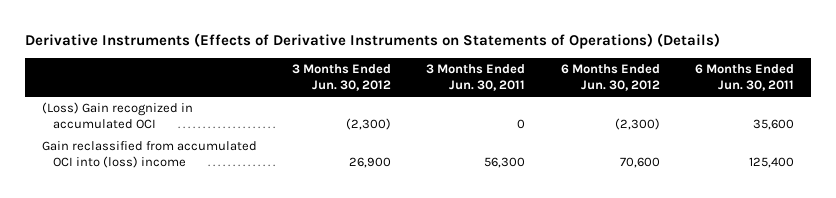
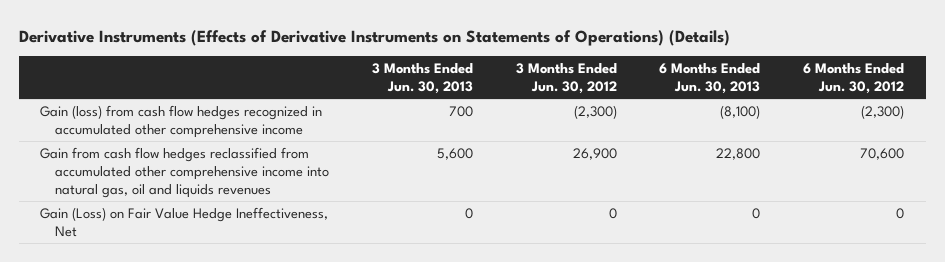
- | 3 Months Ended Jun. 30, 2012 | 3 Months Ended Jun. 30, 2011 | 6 Months Ended Jun. 30, 2012 | 6 Months Ended Jun. 30, 2011
+ | 3 Months Ended Jun. 30, 2013 | 3 Months Ended Jun. 30, 2012 | 6 Months Ended Jun. 30, 2013 | 6 Months Ended Jun. 30, 2012
- (Loss) Gain recognized in accumulated OCI | (2,300) | 0 | (2,300) | 35,600
- Gain reclassified from accumulated OCI into (loss) income | 26,900 | 56,300 | 70,600 | 125,400
+ Gain (loss) from cash flow hedges recognized in accumulated other comprehensive income | 700 | (2,300) | (8,100) | (2,300)
+ Gain from cash flow hedges reclassified from accumulated other comprehensive income into natural gas, oil and liquids revenues | 5,600 | 26,900 | 22,800 | 70,600
+ Gain (Loss) on Fair Value Hedge Ineffectiveness, Net | 0 | 0 | 0 | 0

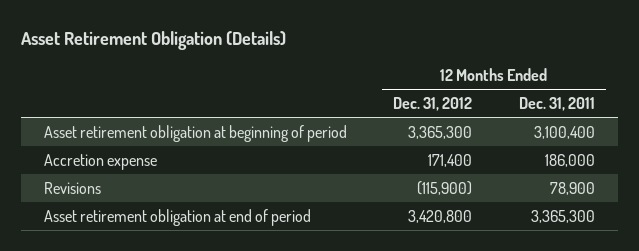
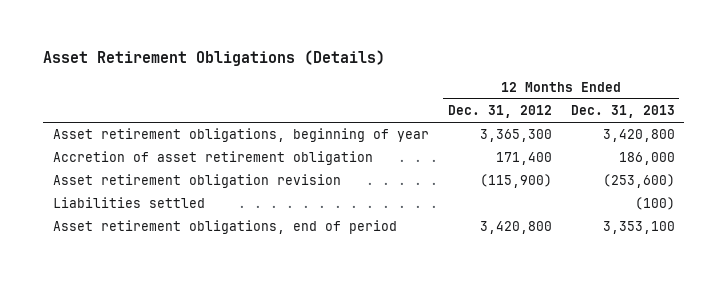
- Asset Retirement Obligation (Details)
+ Asset Retirement Obligations (Details)
- | 12 Months Ended Dec. 31, 2012 | 12 Months Ended Dec. 31, 2011
+ | 12 Months Ended Dec. 31, 2012 | 12 Months Ended Dec. 31, 2013
- Asset retirement obligation at beginning of period | 3,365,300 | 3,100,400
- Accretion expense | 171,400 | 186,000
- Revisions | (115,900) | 78,900
- Asset retirement obligation at end of period | 3,420,800 | 3,365,300
+ Asset retirement obligations, beginning of year | 3,365,300 | 3,420,800
+ Accretion of asset retirement obligation | 171,400 | 186,000
+ Asset retirement obligation revision | (115,900) | (253,600)
+ Liabilities settled | | (100)
+ Asset retirement obligations, end of period | 3,420,800 | 3,353,100

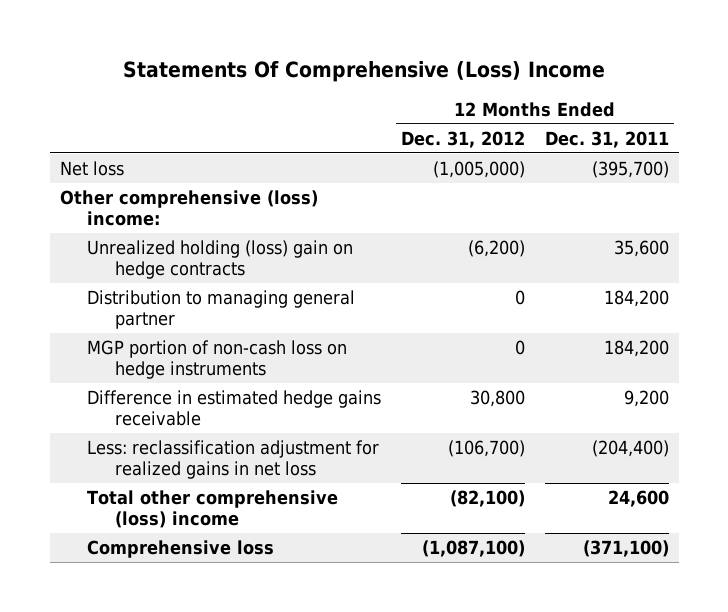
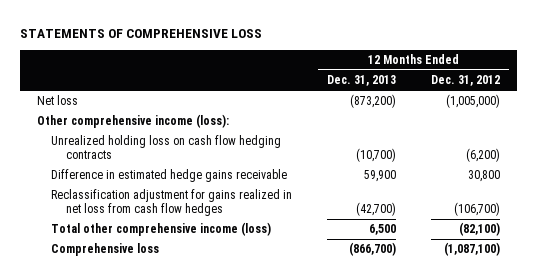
- Statements Of Comprehensive (Loss) Income
+ STATEMENTS OF COMPREHENSIVE LOSS
- | 12 Months Ended Dec. 31, 2012 | 12 Months Ended Dec. 31, 2011
+ | 12 Months Ended Dec. 31, 2013 | 12 Months Ended Dec. 31, 2012
- Other comprehensive (loss) income:
- Unrealized holding (loss) gain on hedge contracts | (6,200) | 35,600
- Distribution to managing general partner | 0 | 184,200
- MGP portion of non-cash loss on hedge instruments | 0 | 184,200
+ Other comprehensive income (loss):
+ Unrealized holding loss on cash flow hedging contracts | (10,700) | (6,200)
- Less: reclassification adjustment for realized gains in net loss | (106,700) | (204,400)
- Total other comprehensive (loss) income | (82,100) | 24,600
+ Reclassification adjustment for gains realized in net loss from cash flow hedges | (42,700) | (106,700)
+ Total other comprehensive income (loss) | 6,500 | (82,100)

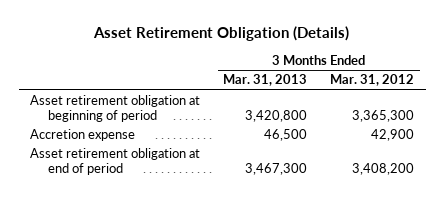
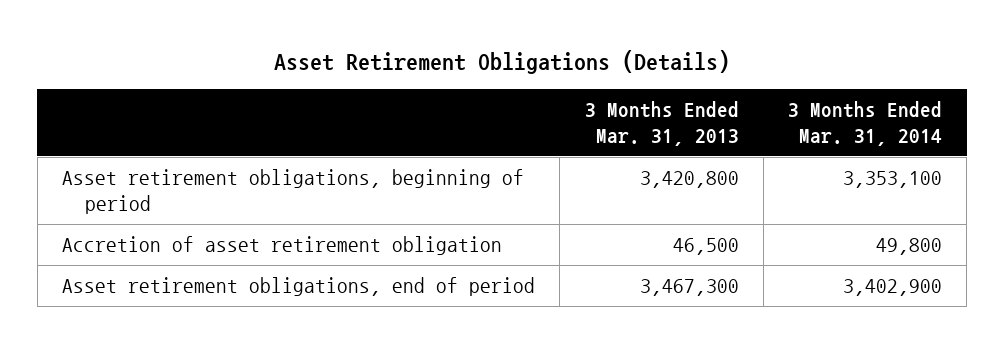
- Asset Retirement Obligation (Details)
+ Asset Retirement Obligations (Details)
- | 3 Months Ended Mar. 31, 2013 | 3 Months Ended Mar. 31, 2012
+ | 3 Months Ended Mar. 31, 2013 | 3 Months Ended Mar. 31, 2014
- Asset retirement obligation at beginning of period | 3,420,800 | 3,365,300
- Accretion expense | 46,500 | 42,900
- Asset retirement obligation at end of period | 3,467,300 | 3,408,200
+ Asset retirement obligations, beginning of period | 3,420,800 | 3,353,100
+ Accretion of asset retirement obligation | 46,500 | 49,800
+ Asset retirement obligations, end of period | 3,467,300 | 3,402,900

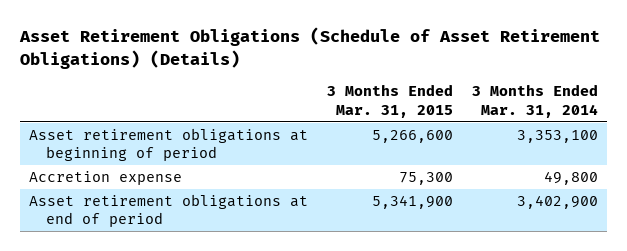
- Asset Retirement Obligations (Details)
+ Asset Retirement Obligations (Schedule of Asset Retirement Obligations) (Details)
- | 3 Months Ended Mar. 31, 2013 | 3 Months Ended Mar. 31, 2014
+ | 3 Months Ended Mar. 31, 2015 | 3 Months Ended Mar. 31, 2014
- Asset retirement obligations, beginning of period | 3,420,800 | 3,353,100
- Accretion of asset retirement obligation | 46,500 | 49,800
- Asset retirement obligations, end of period | 3,467,300 | 3,402,900
+ Asset retirement obligations at beginning of period | 5,266,600 | 3,353,100
+ Accretion expense | 75,300 | 49,800
+ Asset retirement obligations at end of period | 5,341,900 | 3,402,900

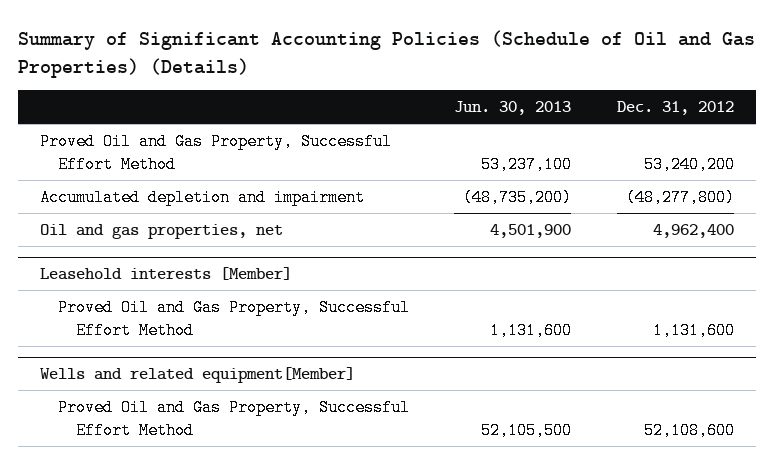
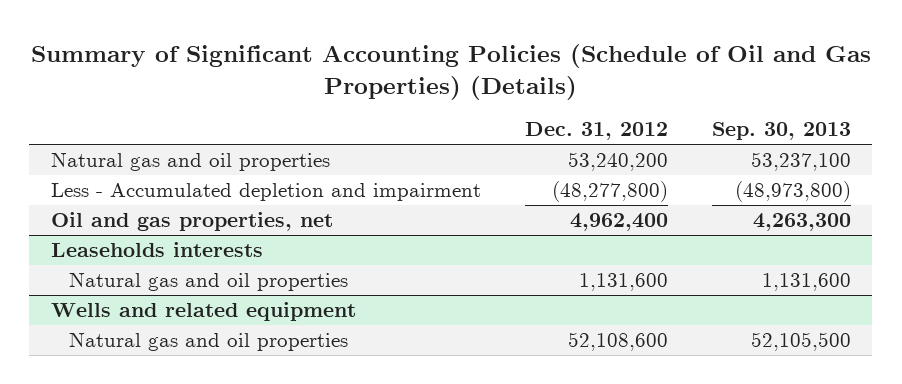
- | Jun. 30, 2013 | Dec. 31, 2012
+ | Dec. 31, 2012 | Sep. 30, 2013
- Proved Oil and Gas Property, Successful Effort Method | 53,237,100 | 53,240,200
- Accumulated depletion and impairment | (48,735,200) | (48,277,800)
+ Natural gas and oil properties | 53,240,200 | 53,237,100
+ Less - Accumulated depletion and impairment | (48,277,800) | (48,973,800)
- Leasehold interests [Member]
- Proved Oil and Gas Property, Successful Effort Method | 1,131,600 | 1,131,600
- Wells and related equipment[Member]
- Proved Oil and Gas Property, Successful Effort Method | 52,105,500 | 52,108,600
+ Leaseholds interests
+ Natural gas and oil properties | 1,131,600 | 1,131,600
+ Wells and related equipment
+ Natural gas and oil properties | 52,108,600 | 52,105,500

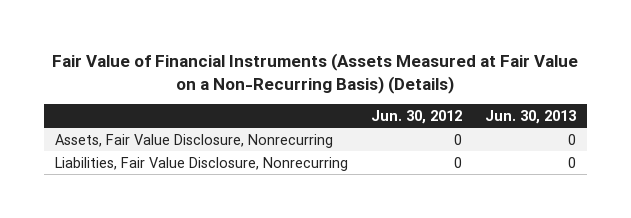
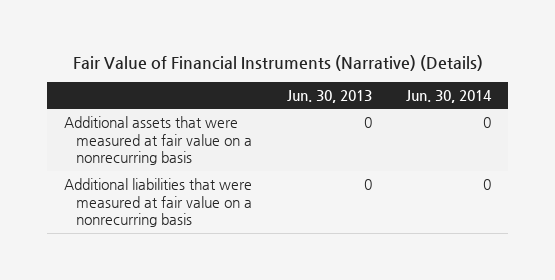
- Fair Value of Financial Instruments (Assets Measured at Fair Value on a Non-Recurring Basis) (Details)
+ Fair Value of Financial Instruments (Narrative) (Details)
- | Jun. 30, 2012 | Jun. 30, 2013
+ | Jun. 30, 2013 | Jun. 30, 2014
- Assets, Fair Value Disclosure, Nonrecurring | 0 | 0
- Liabilities, Fair Value Disclosure, Nonrecurring | 0 | 0
+ Additional assets that were measured at fair value on a nonrecurring basis | 0 | 0
+ Additional liabilities that were measured at fair value on a nonrecurring basis | 0 | 0

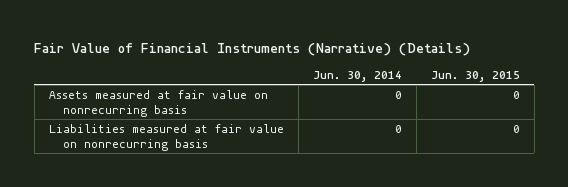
- | Jun. 30, 2013 | Jun. 30, 2014
+ | Jun. 30, 2014 | Jun. 30, 2015
- Additional assets that were measured at fair value on a nonrecurring basis | 0 | 0
- Additional liabilities that were measured at fair value on a nonrecurring basis | 0 | 0
+ Assets measured at fair value on nonrecurring basis | 0 | 0
+ Liabilities measured at fair value on nonrecurring basis | 0 | 0

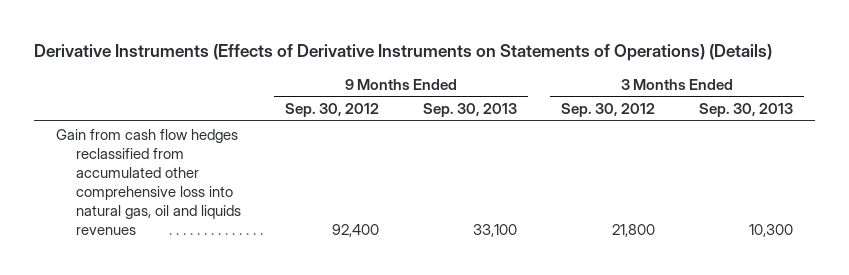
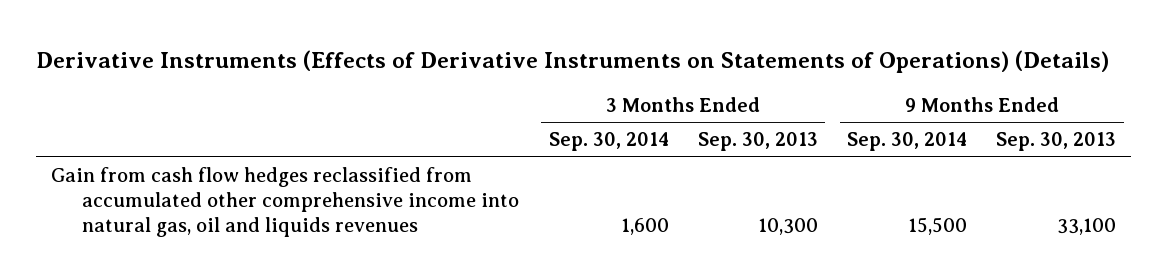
- | 9 Months Ended Sep. 30, 2012 | 9 Months Ended Sep. 30, 2013 | 3 Months Ended Sep. 30, 2012 | 3 Months Ended Sep. 30, 2013
+ | 3 Months Ended Sep. 30, 2014 | 3 Months Ended Sep. 30, 2013 | 9 Months Ended Sep. 30, 2014 | 9 Months Ended Sep. 30, 2013
- Gain from cash flow hedges reclassified from accumulated other comprehensive loss into natural gas, oil and liquids revenues | 92,400 | 33,100 | 21,800 | 10,300
+ Gain from cash flow hedges reclassified from accumulated other comprehensive income into natural gas, oil and liquids revenues | 1,600 | 10,300 | 15,500 | 33,100

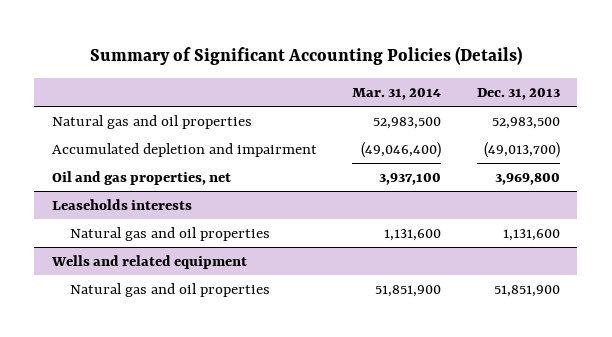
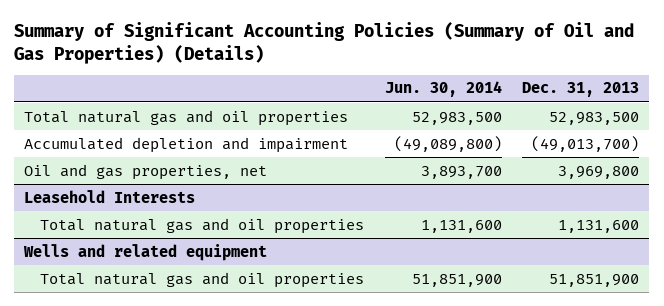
- Summary of Significant Accounting Policies (Details)
+ Summary of Significant Accounting Policies (Summary of Oil and Gas Properties) (Details)
- | Mar. 31, 2014 | Dec. 31, 2013
+ | Jun. 30, 2014 | Dec. 31, 2013
- Natural gas and oil properties | 52,983,500 | 52,983,500
+ Total natural gas and oil properties | 52,983,500 | 52,983,500
- Leaseholds interests
- Natural gas and oil properties | 1,131,600 | 1,131,600
+ Leasehold Interests
+ Total natural gas and oil properties | 1,131,600 | 1,131,600
@ Wells and related equipment
- Natural gas and oil properties | 51,851,900 | 51,851,900
+ Total natural gas and oil properties | 51,851,900 | 51,851,900

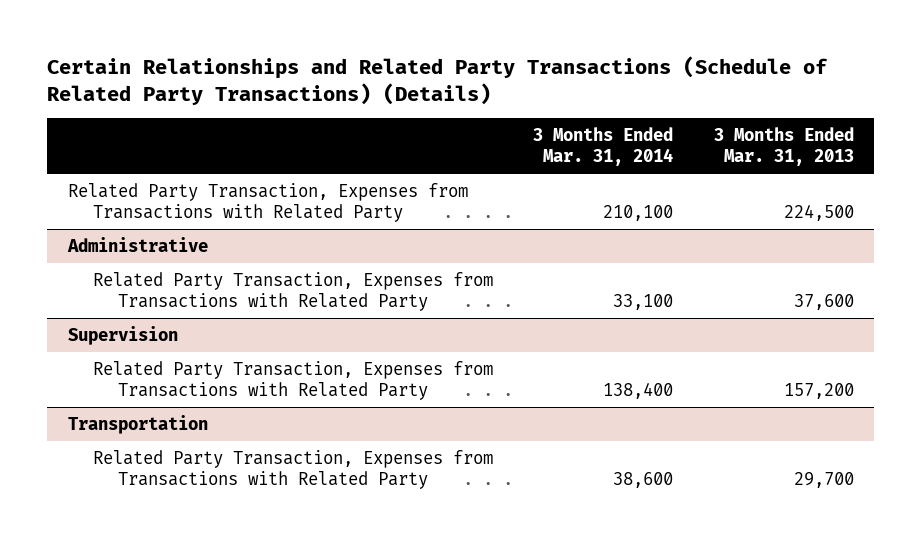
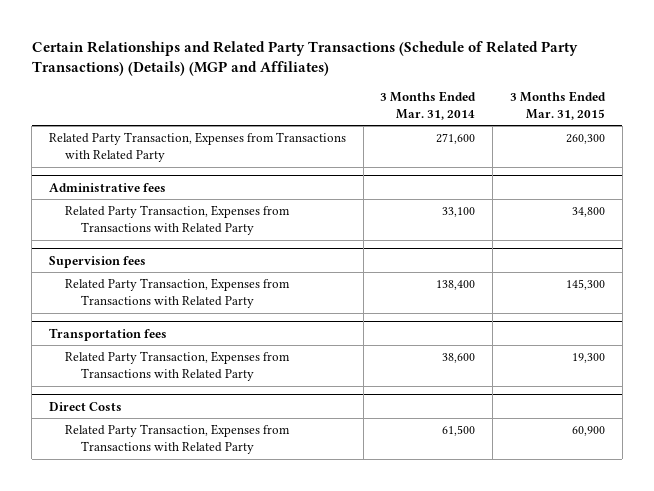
- Certain Relationships and Related Party Transactions (Schedule of Related Party Transactions) (Details)
+ Certain Relationships and Related Party Transactions (Schedule of Related Party Transactions) (Details) (MGP and Affiliates)
- | 3 Months Ended Mar. 31, 2014 | 3 Months Ended Mar. 31, 2013
+ | 3 Months Ended Mar. 31, 2014 | 3 Months Ended Mar. 31, 2015
- Related Party Transaction, Expenses from Transactions with Related Party | 210,100 | 224,500
- Administrative
+ Related Party Transaction, Expenses from Transactions with Related Party | 271,600 | 260,300
+ Administrative fees
- Supervision
+ Supervision fees
- Transportation
+ Transportation fees
+ Direct Costs
+ Related Party Transaction, Expenses from Transactions with Related Party | 61,500 | 60,900

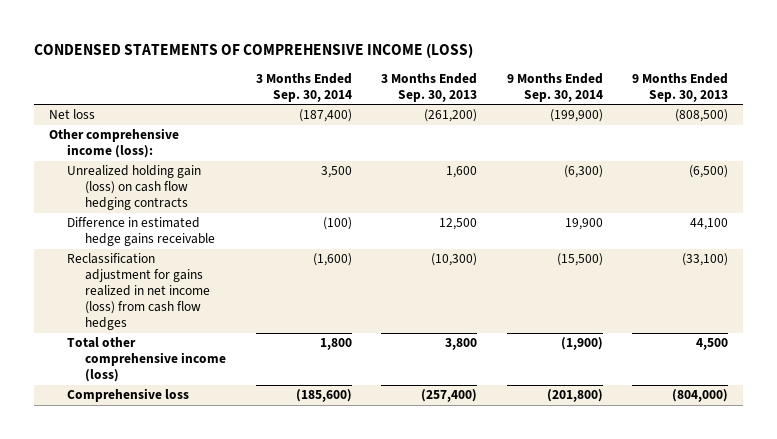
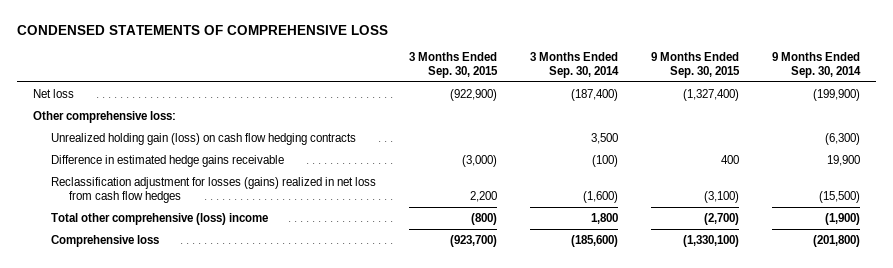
- CONDENSED STATEMENTS OF COMPREHENSIVE INCOME (LOSS)
+ CONDENSED STATEMENTS OF COMPREHENSIVE LOSS
- | 3 Months Ended Sep. 30, 2014 | 3 Months Ended Sep. 30, 2013 | 9 Months Ended Sep. 30, 2014 | 9 Months Ended Sep. 30, 2013
+ | 3 Months Ended Sep. 30, 2015 | 3 Months Ended Sep. 30, 2014 | 9 Months Ended Sep. 30, 2015 | 9 Months Ended Sep. 30, 2014
- Other comprehensive income (loss):
+ Other comprehensive loss:
- Reclassification adjustment for gains realized in net income (loss) from cash flow hedges | (1,600) | (10,300) | (15,500) | (33,100)
- Total other comprehensive income (loss) | 1,800 | 3,800 | (1,900) | 4,500
+ Reclassification adjustment for losses (gains) realized in net loss from cash flow hedges | 2,200 | (1,600) | (3,100) | (15,500)
+ Total other comprehensive (loss) income | (800) | 1,800 | (2,700) | (1,900)

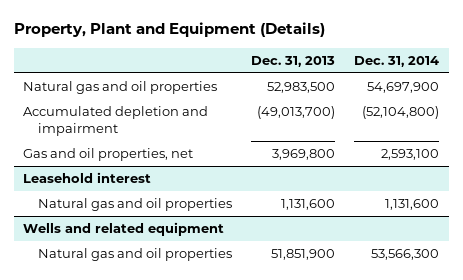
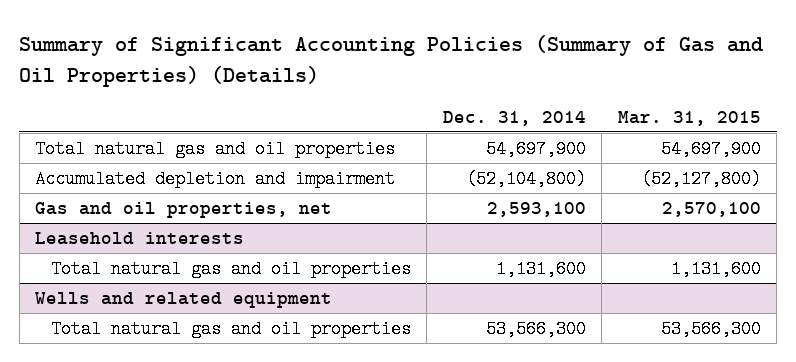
- Property, Plant and Equipment (Details)
+ Summary of Significant Accounting Policies (Summary of Gas and Oil Properties) (Details)
- | Dec. 31, 2013 | Dec. 31, 2014
+ | Dec. 31, 2014 | Mar. 31, 2015
- Natural gas and oil properties | 52,983,500 | 54,697,900
+ Total natural gas and oil properties | 54,697,900 | 54,697,900
- Leasehold interest
- Natural gas and oil properties | 1,131,600 | 1,131,600
+ Leasehold interests
+ Total natural gas and oil properties | 1,131,600 | 1,131,600
@ Wells and related equipment
- Natural gas and oil properties | 51,851,900 | 53,566,300
+ Total natural gas and oil properties | 53,566,300 | 53,566,300

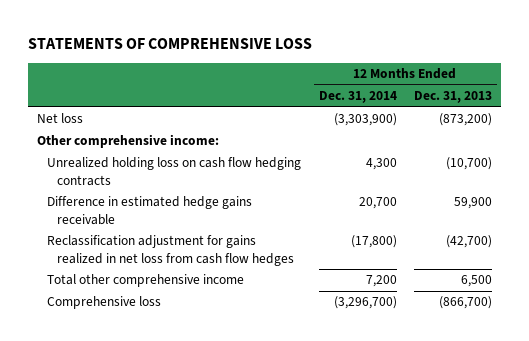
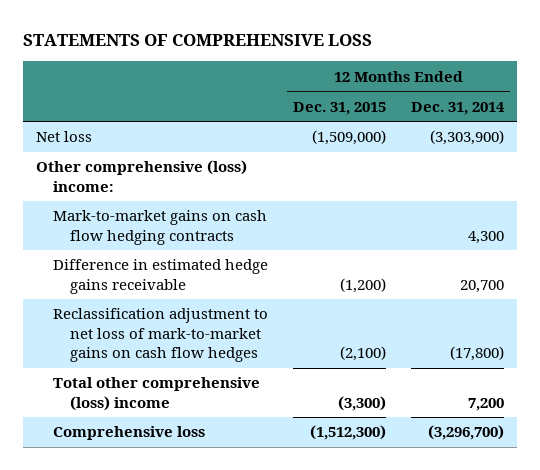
- | 12 Months Ended Dec. 31, 2014 | 12 Months Ended Dec. 31, 2013
+ | 12 Months Ended Dec. 31, 2015 | 12 Months Ended Dec. 31, 2014
- Other comprehensive income:
- Unrealized holding loss on cash flow hedging contracts | 4,300 | (10,700)
+ Other comprehensive (loss) income:
+ Mark-to-market gains on cash flow hedging contracts | | 4,300
- Reclassification adjustment for gains realized in net loss from cash flow hedges | (17,800) | (42,700)
- Total other comprehensive income | 7,200 | 6,500
+ Reclassification adjustment to net loss of mark-to-market gains on cash flow hedges | (2,100) | (17,800)
+ Total other comprehensive (loss) income | (3,300) | 7,200

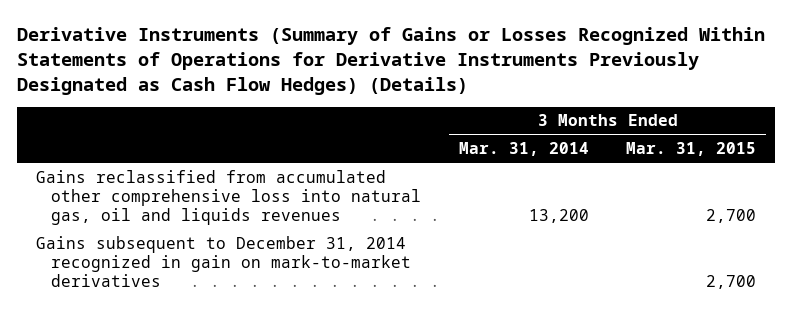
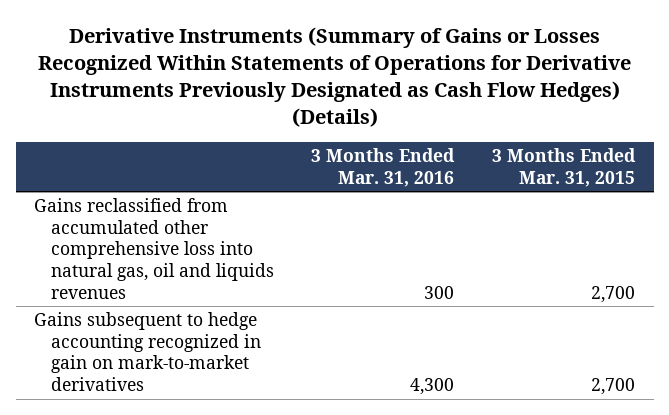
- | 3 Months Ended Mar. 31, 2014 | 3 Months Ended Mar. 31, 2015
+ | 3 Months Ended Mar. 31, 2016 | 3 Months Ended Mar. 31, 2015
- Gains subsequent to December 31, 2014 recognized in gain on mark-to-market derivatives | | 2,700
+ Gains subsequent to hedge accounting recognized in gain on mark-to-market derivatives | 4,300 | 2,700

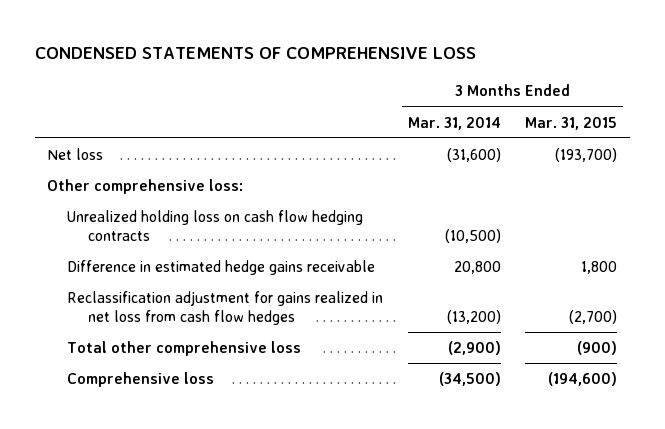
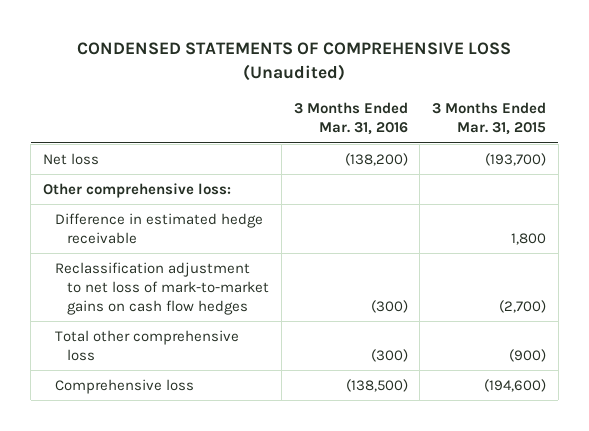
- CONDENSED STATEMENTS OF COMPREHENSIVE LOSS
+ CONDENSED STATEMENTS OF COMPREHENSIVE LOSS (Unaudited)
- | 3 Months Ended Mar. 31, 2014 | 3 Months Ended Mar. 31, 2015
+ | 3 Months Ended Mar. 31, 2016 | 3 Months Ended Mar. 31, 2015
- Unrealized holding loss on cash flow hedging contracts | (10,500) |
- Difference in estimated hedge gains receivable | 20,800 | 1,800
- Reclassification adjustment for gains realized in net loss from cash flow hedges | (13,200) | (2,700)
+ Difference in estimated hedge receivable | | 1,800
+ Reclassification adjustment to net loss of mark-to-market gains on cash flow hedges | (300) | (2,700)

